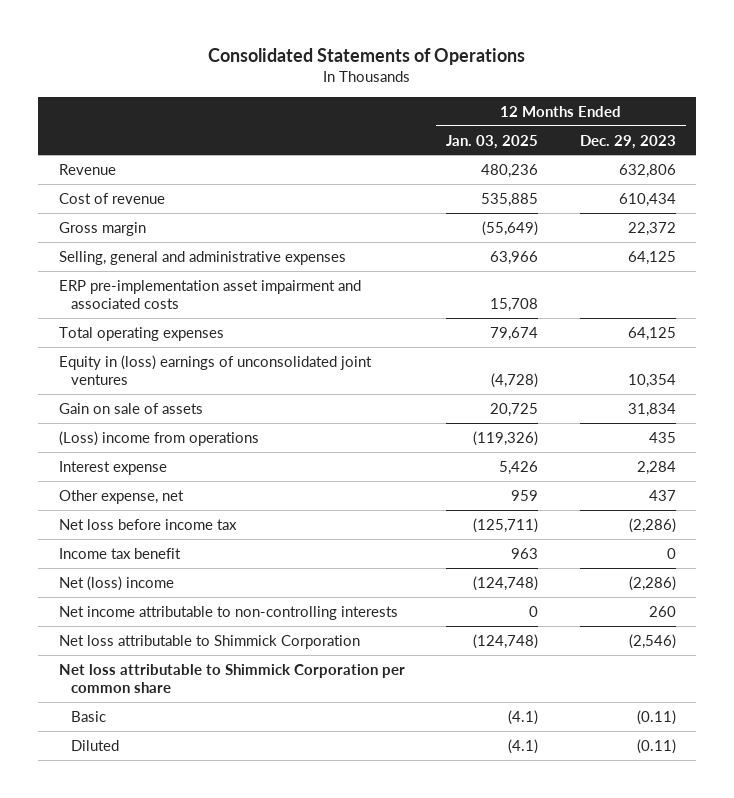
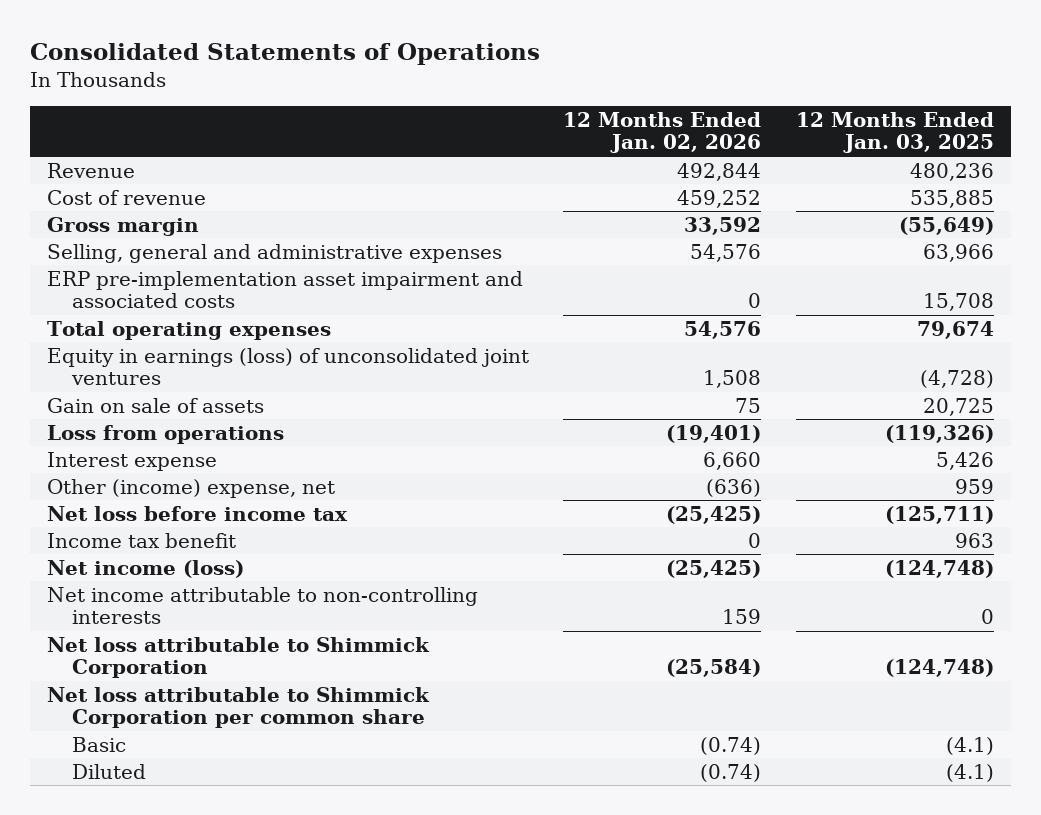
- | 12 Months Ended Jan. 03, 2025 | 12 Months Ended Dec. 29, 2023
+ | 12 Months Ended Jan. 02, 2026 | 12 Months Ended Jan. 03, 2025
- Equity in (loss) earnings of unconsolidated joint ventures | (4,728) | 10,354
+ Equity in earnings (loss) of unconsolidated joint ventures | 1,508 | (4,728)
- (Loss) income from operations | (119,326) | 435
+ Loss from operations | (19,401) | (119,326)
- Other expense, net | 959 | 437
+ Other (income) expense, net | (636) | 959
- Net (loss) income | (124,748) | (2,286)
+ Net income (loss) | (25,425) | (124,748)

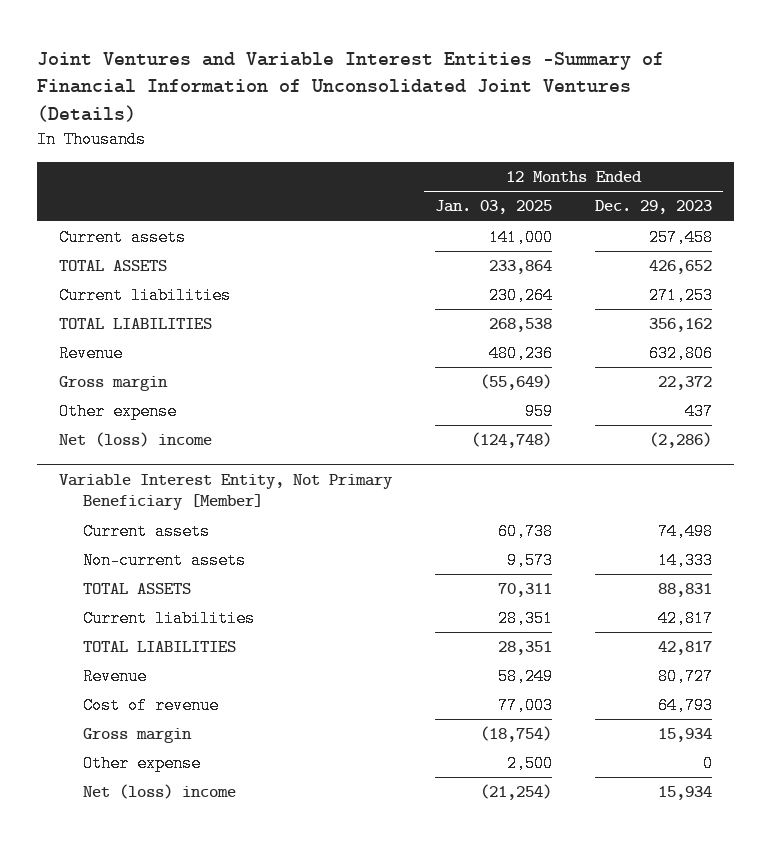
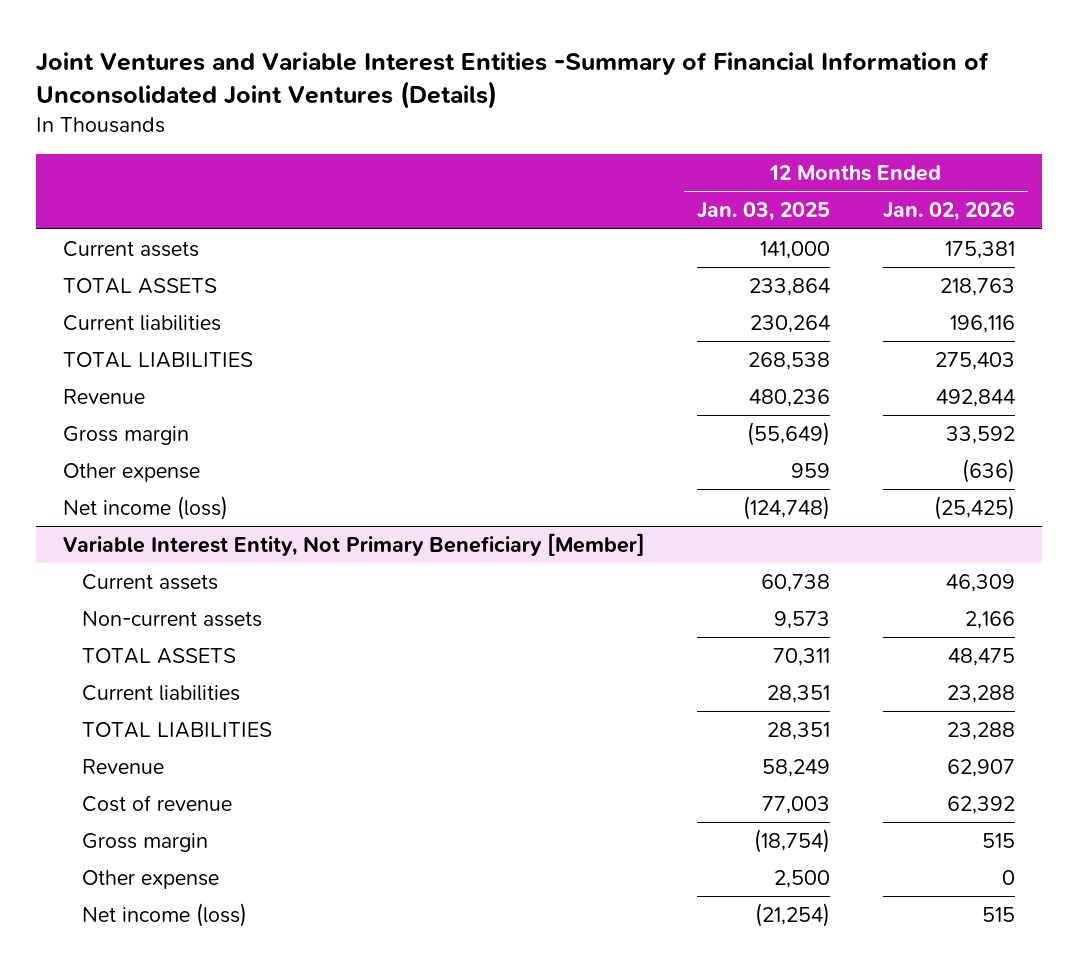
- | 12 Months Ended Jan. 03, 2025 | 12 Months Ended Dec. 29, 2023
+ | 12 Months Ended Jan. 03, 2025 | 12 Months Ended Jan. 02, 2026
- Net (loss) income | (124,748) | (2,286)
+ Net income (loss) | (124,748) | (25,425)
@ Variable Interest Entity, Not Primary Beneficiary [Member]
- Net (loss) income | (21,254) | 15,934
+ Net income (loss) | (21,254) | 515

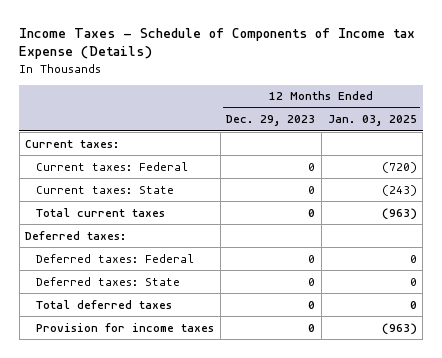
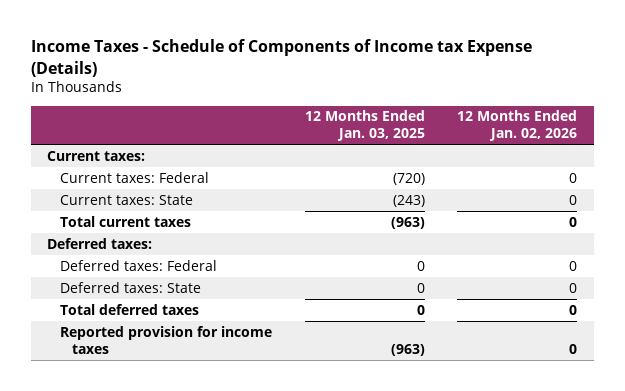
- | 12 Months Ended Dec. 29, 2023 | 12 Months Ended Jan. 03, 2025
+ | 12 Months Ended Jan. 03, 2025 | 12 Months Ended Jan. 02, 2026
- Provision for income taxes | 0 | (963)
+ Reported provision for income taxes | (963) | 0

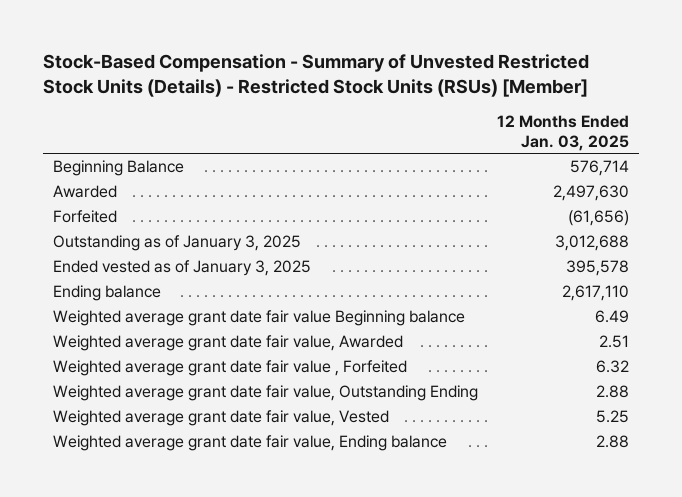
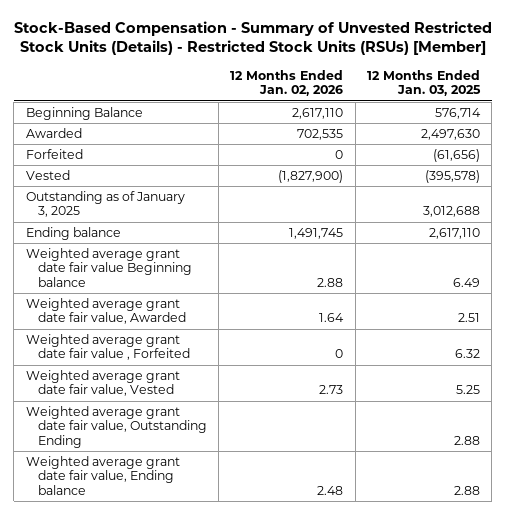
- | 12 Months Ended Jan. 03, 2025
+ | 12 Months Ended Jan. 02, 2026 | 12 Months Ended Jan. 03, 2025
+ Vested | (1,827,900) | (395,578)
- Ended vested as of January 3, 2025 | 395,578
moved down: Weighted average grant date fair value, Outstanding Ending | | 2.88

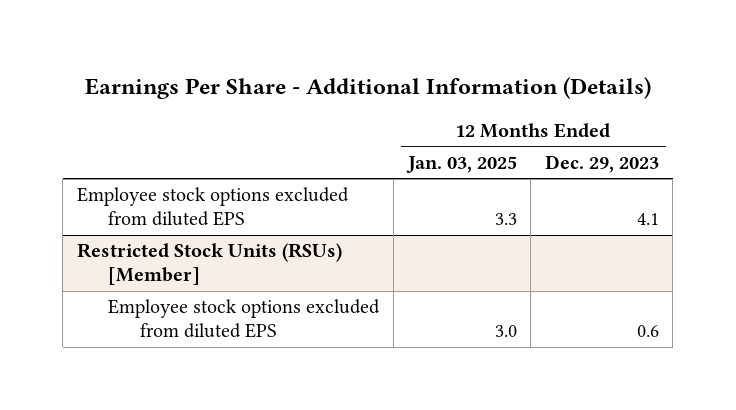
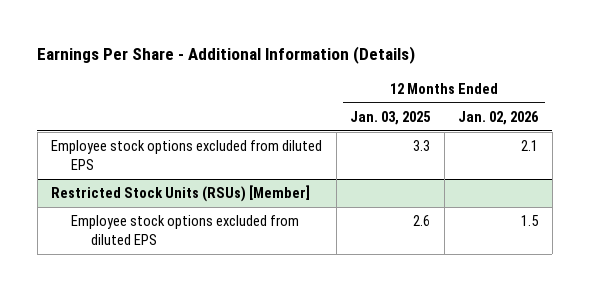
- | 12 Months Ended Jan. 03, 2025 | 12 Months Ended Dec. 29, 2023
+ | 12 Months Ended Jan. 03, 2025 | 12 Months Ended Jan. 02, 2026
@ Restricted Stock Units (RSUs) [Member]
- Employee stock options excluded from diluted EPS | 3.0 | 0.6
+ Employee stock options excluded from diluted EPS | 2.6 | 1.5

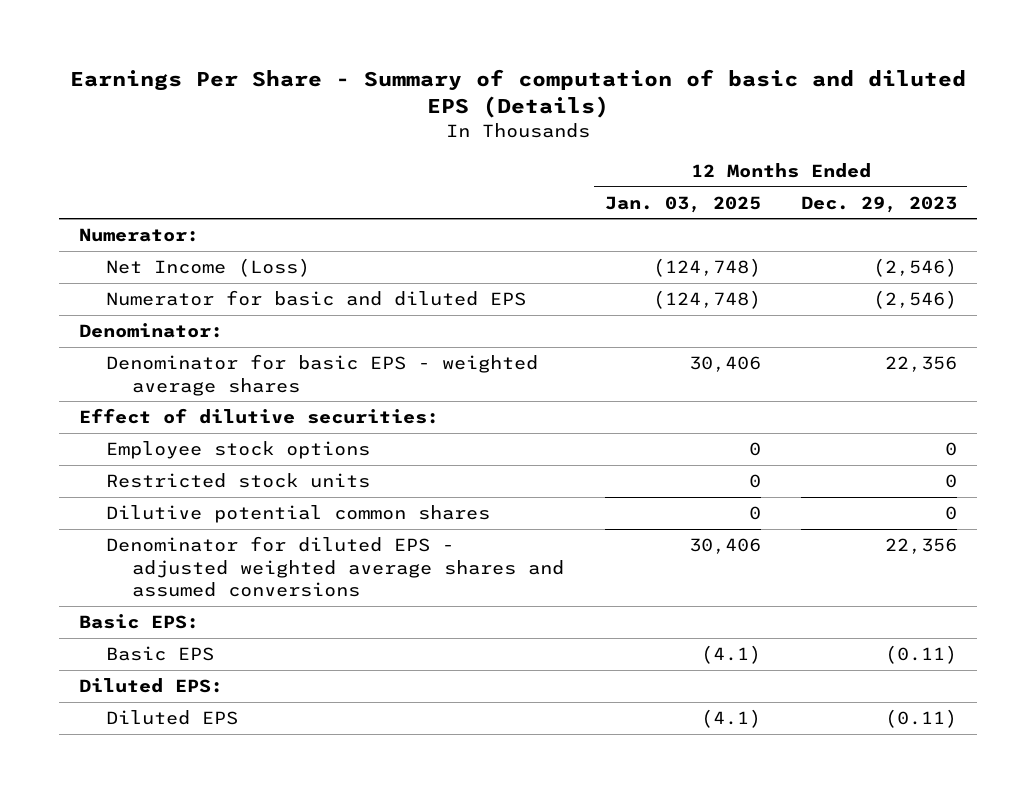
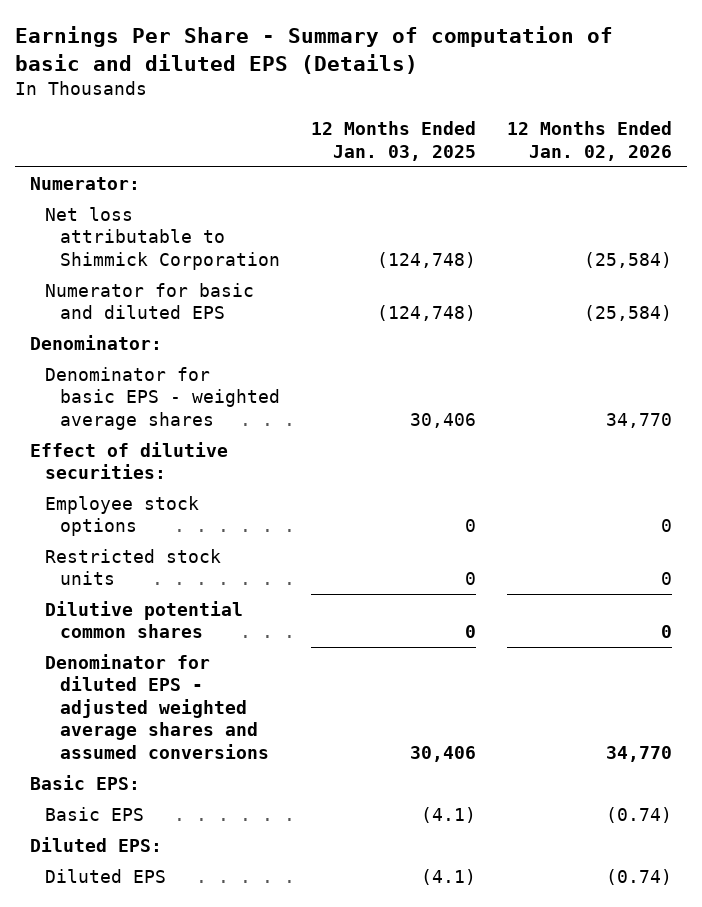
- | 12 Months Ended Jan. 03, 2025 | 12 Months Ended Dec. 29, 2023
+ | 12 Months Ended Jan. 03, 2025 | 12 Months Ended Jan. 02, 2026
- Net Income (Loss) | (124,748) | (2,546)
+ Net loss attributable to Shimmick Corporation | (124,748) | (25,584)

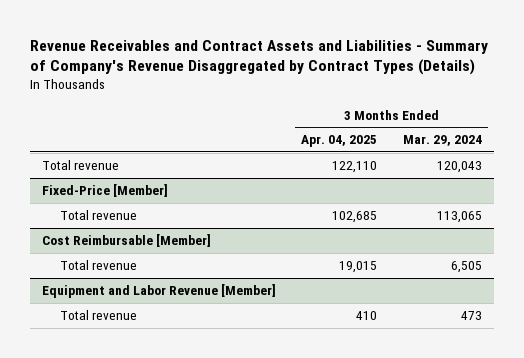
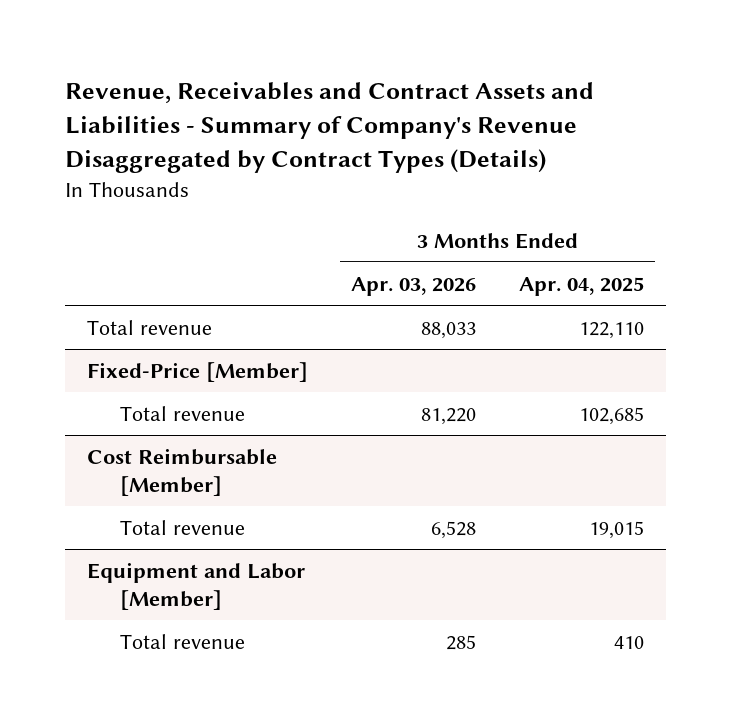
- Revenue Receivables and Contract Assets and Liabilities - Summary of Company's Revenue Disaggregated by Contract Types (Details)
+ Revenue, Receivables and Contract Assets and Liabilities - Summary of Company's Revenue Disaggregated by Contract Types (Details)
- | 3 Months Ended Apr. 04, 2025 | 3 Months Ended Mar. 29, 2024
+ | 3 Months Ended Apr. 03, 2026 | 3 Months Ended Apr. 04, 2025
- Equipment and Labor Revenue [Member]
+ Equipment and Labor [Member]

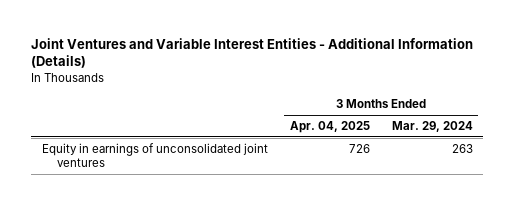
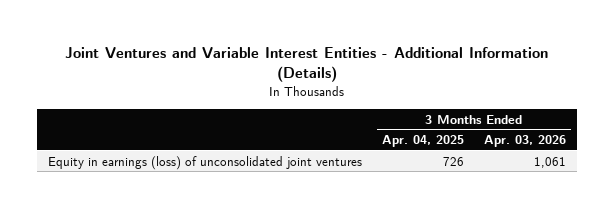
- | 3 Months Ended Apr. 04, 2025 | 3 Months Ended Mar. 29, 2024
+ | 3 Months Ended Apr. 04, 2025 | 3 Months Ended Apr. 03, 2026
- Equity in earnings of unconsolidated joint ventures | 726 | 263
+ Equity in earnings (loss) of unconsolidated joint ventures | 726 | 1,061

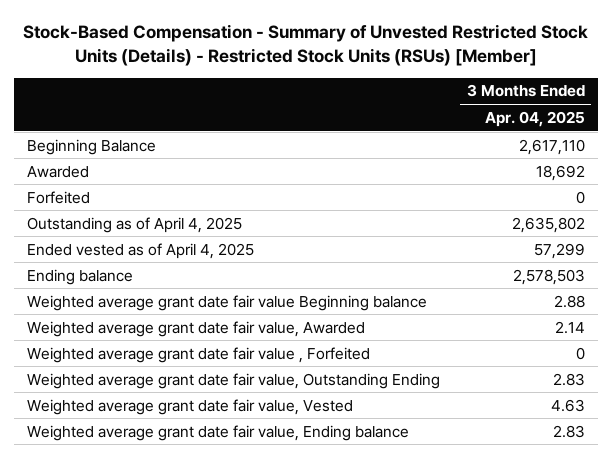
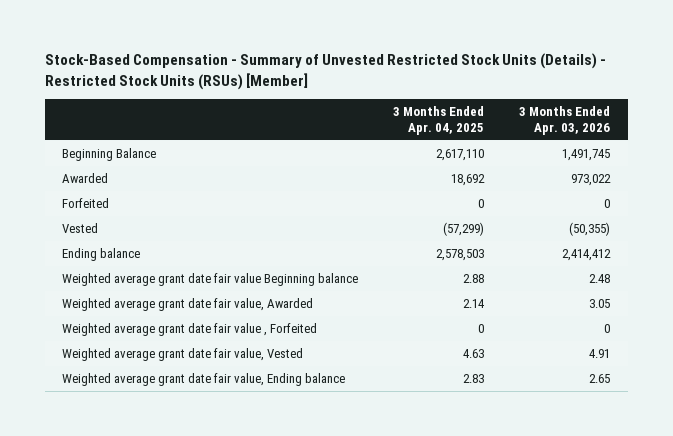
- | 3 Months Ended Apr. 04, 2025
+ | 3 Months Ended Apr. 04, 2025 | 3 Months Ended Apr. 03, 2026
- Outstanding as of April 4, 2025 | 2,635,802
- Ended vested as of April 4, 2025 | 57,299
+ Vested | (57,299) | (50,355)
- Weighted average grant date fair value, Outstanding Ending | 2.83

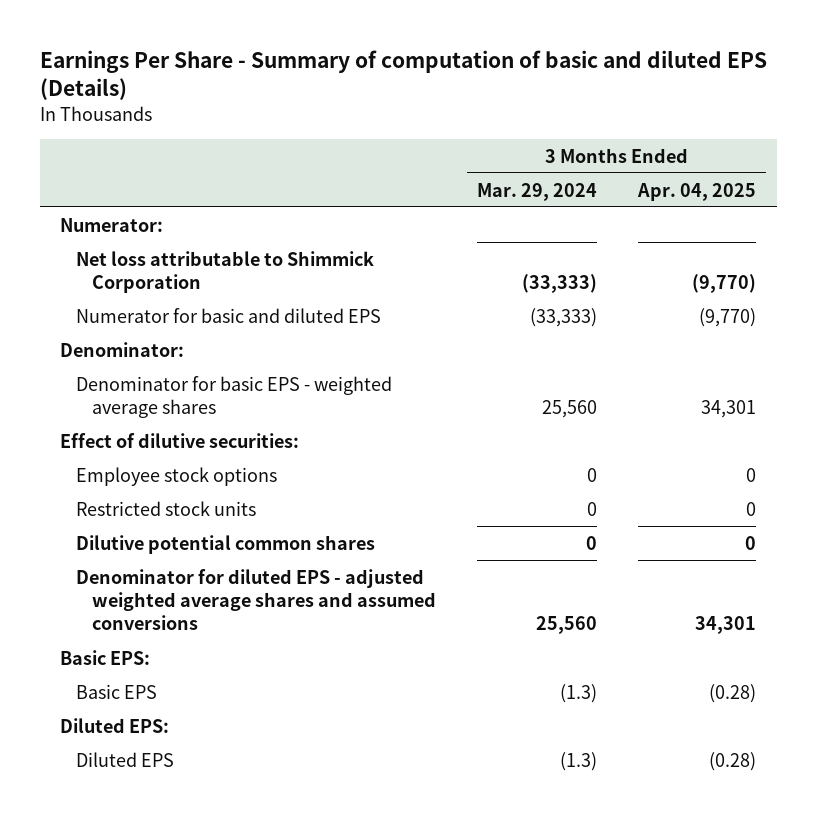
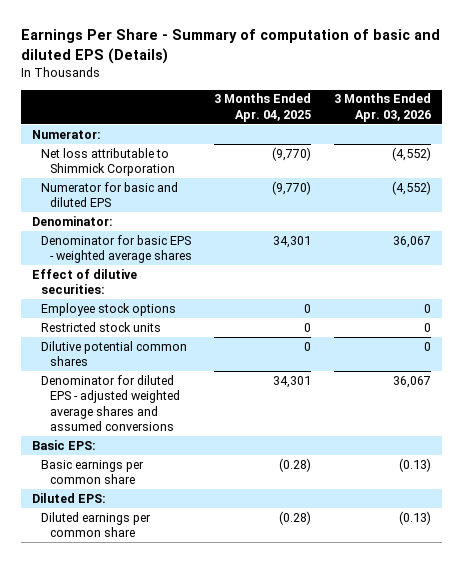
- | 3 Months Ended Mar. 29, 2024 | 3 Months Ended Apr. 04, 2025
+ | 3 Months Ended Apr. 04, 2025 | 3 Months Ended Apr. 03, 2026
- Basic EPS | (1.3) | (0.28)
+ Basic earnings per common share | (0.28) | (0.13)
- Diluted EPS | (1.3) | (0.28)
+ Diluted earnings per common share | (0.28) | (0.13)

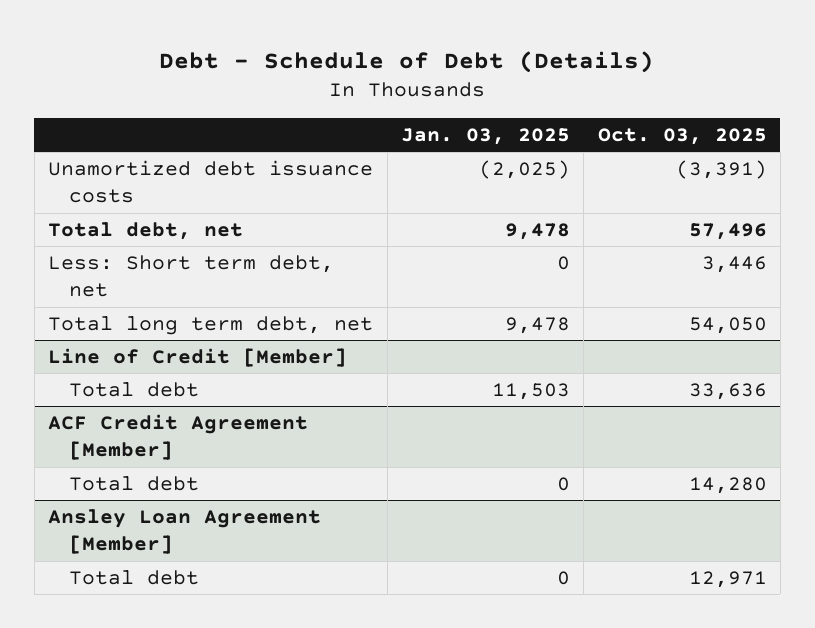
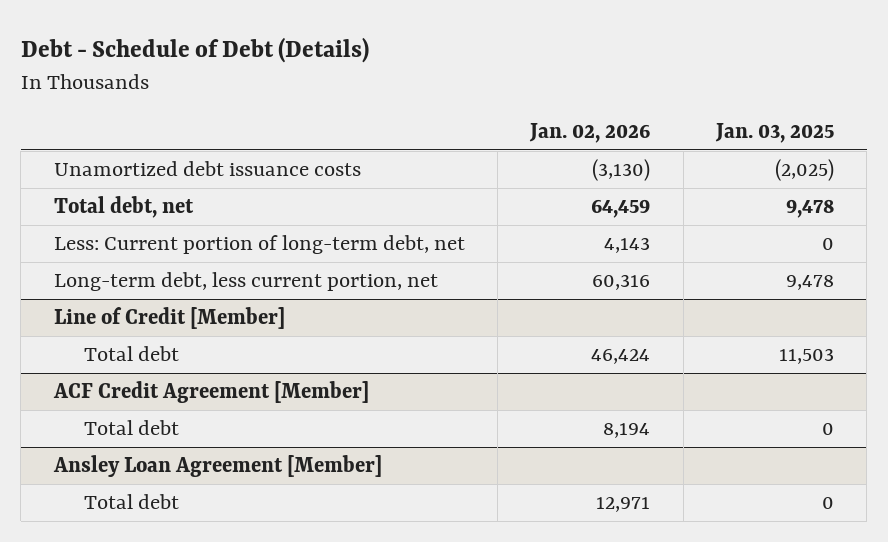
- | Jan. 03, 2025 | Oct. 03, 2025
+ | Jan. 02, 2026 | Jan. 03, 2025
- Less: Short term debt, net | 0 | 3,446
- Total long term debt, net | 9,478 | 54,050
+ Less: Current portion of long-term debt, net | 4,143 | 0
+ Long-term debt, less current portion, net | 60,316 | 9,478

